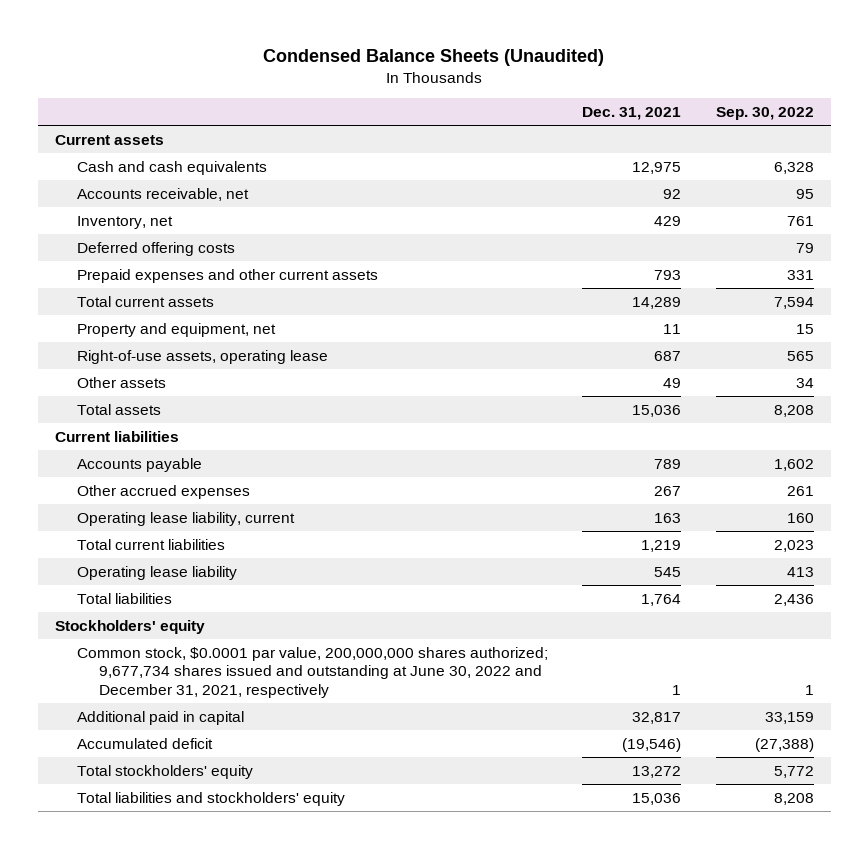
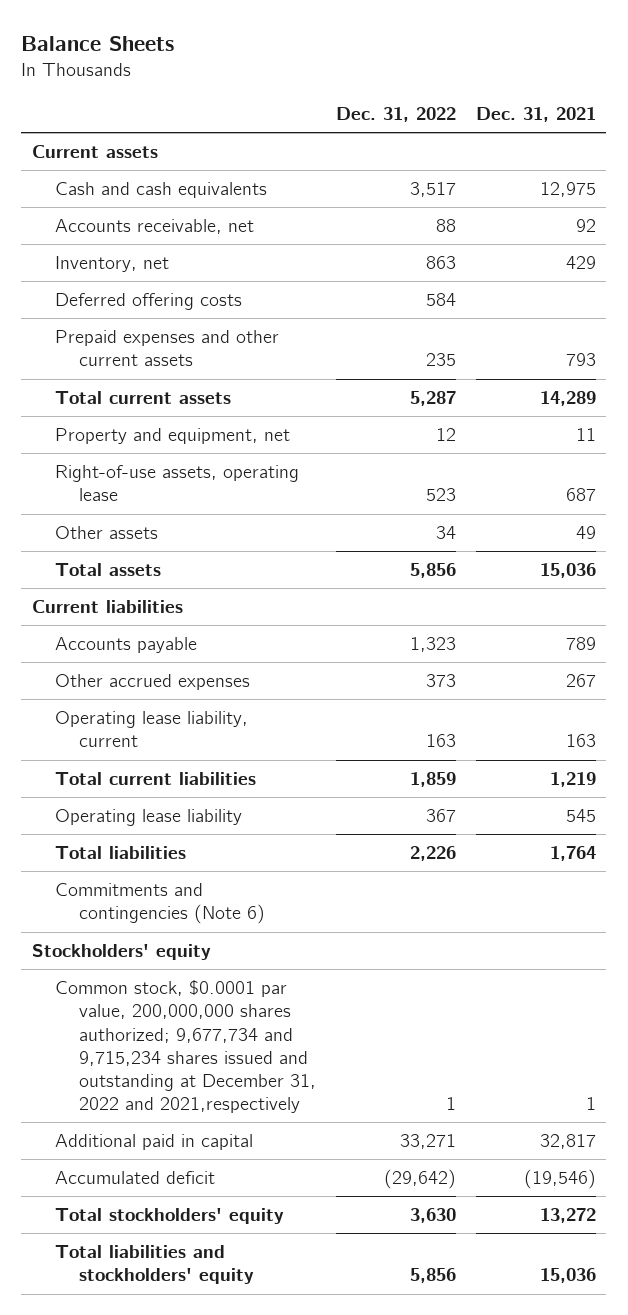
- Condensed Balance Sheets (Unaudited)
+ Balance Sheets
- | Dec. 31, 2021 | Sep. 30, 2022
+ | Dec. 31, 2022 | Dec. 31, 2021
+ Commitments and contingencies (Note 6)
- Common stock, $0.0001 par value, 200,000,000 shares authorized; 9,677,734 shares issued and outstanding at June 30, 2022 and December 31, 2021, respectively | 1 | 1
+ Common stock, $0.0001 par value, 200,000,000 shares authorized; 9,677,734 and 9,715,234 shares issued and outstanding at December 31, 2022 and 2021,respectively | 1 | 1

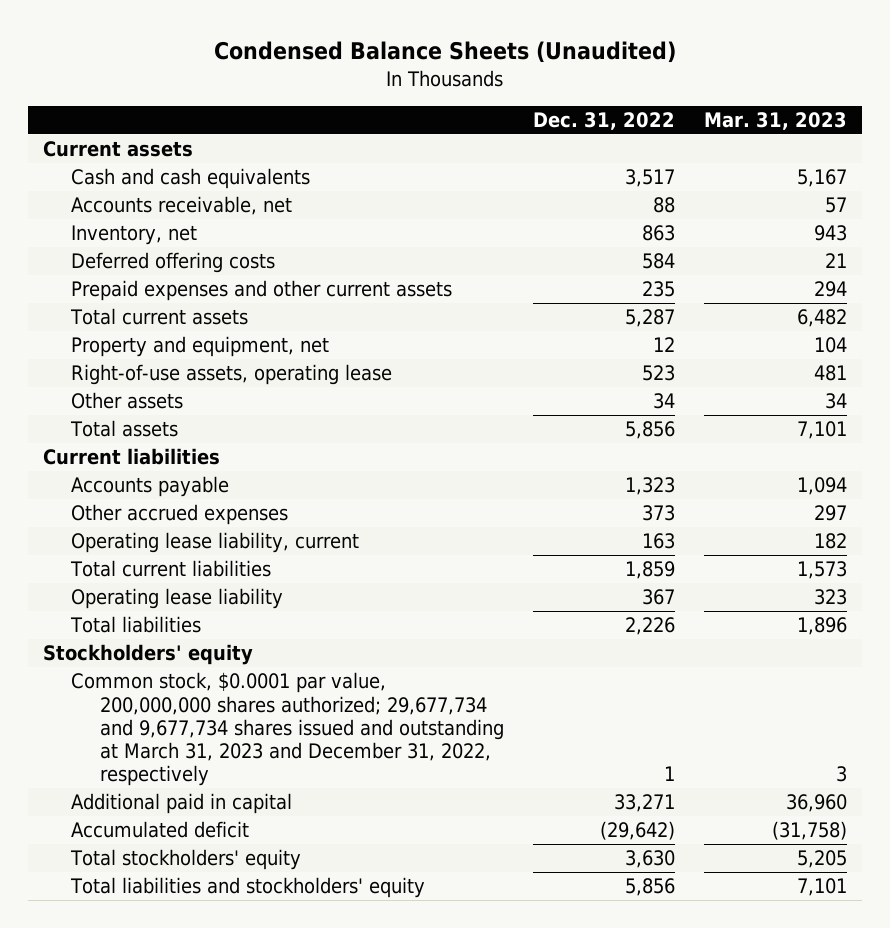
- Balance Sheets
+ Condensed Balance Sheets (Unaudited)
- | Dec. 31, 2022 | Dec. 31, 2021
+ | Dec. 31, 2022 | Mar. 31, 2023
- Commitments and contingencies (Note 6)
- Common stock, $0.0001 par value, 200,000,000 shares authorized; 9,677,734 and 9,715,234 shares issued and outstanding at December 31, 2022 and 2021,respectively | 1 | 1
+ Common stock, $0.0001 par value, 200,000,000 shares authorized; 29,677,734 and 9,677,734 shares issued and outstanding at March 31, 2023 and December 31, 2022, respectively | 1 | 3

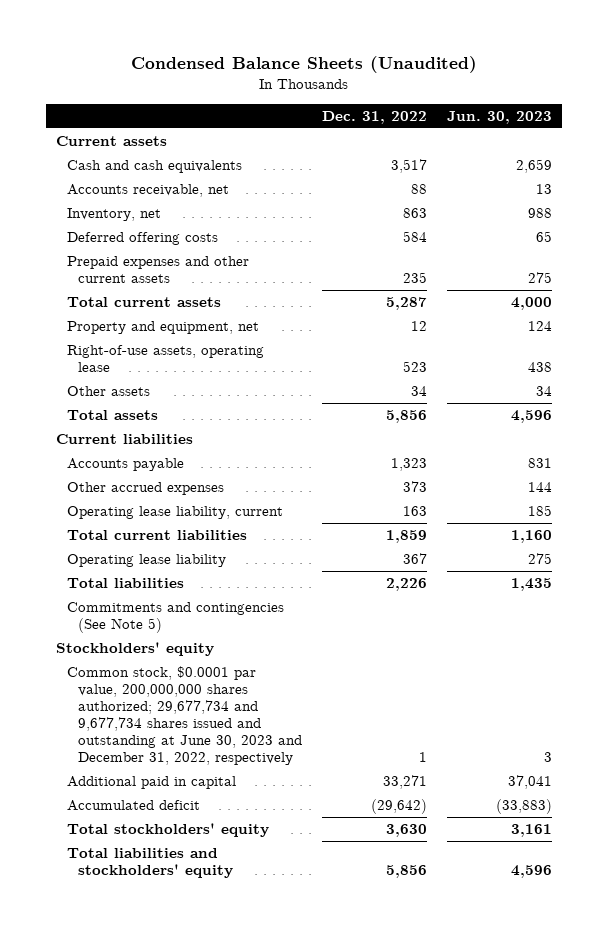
- | Dec. 31, 2022 | Mar. 31, 2023
+ | Dec. 31, 2022 | Jun. 30, 2023
+ Commitments and contingencies (See Note 5)
- Common stock, $0.0001 par value, 200,000,000 shares authorized; 29,677,734 and 9,677,734 shares issued and outstanding at March 31, 2023 and December 31, 2022, respectively | 1 | 3
+ Common stock, $0.0001 par value, 200,000,000 shares authorized; 29,677,734 and 9,677,734 shares issued and outstanding at June 30, 2023 and December 31, 2022, respectively | 1 | 3

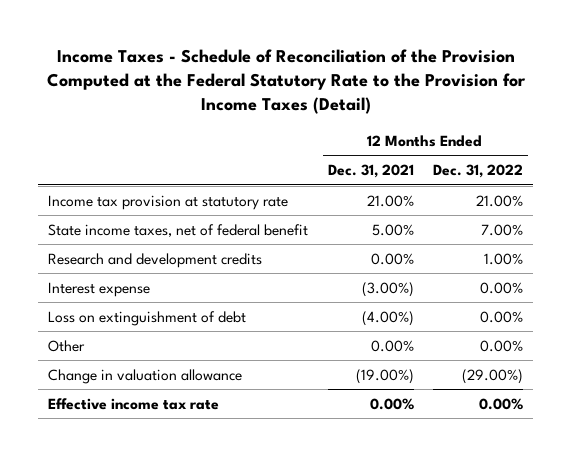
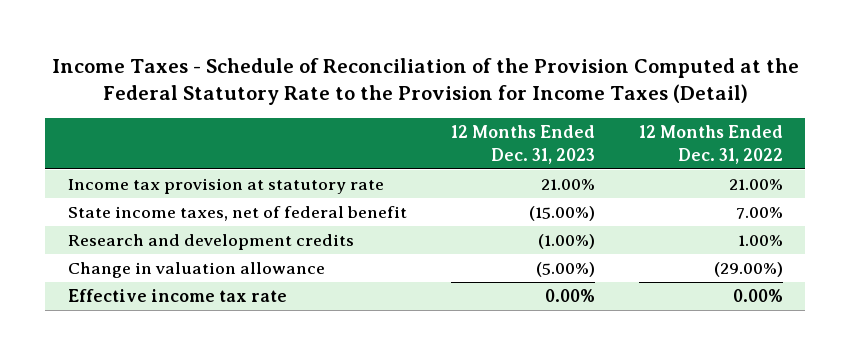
- | 12 Months Ended Dec. 31, 2021 | 12 Months Ended Dec. 31, 2022
+ | 12 Months Ended Dec. 31, 2023 | 12 Months Ended Dec. 31, 2022
- Interest expense | (3.00%) | 0.00%
- Loss on extinguishment of debt | (4.00%) | 0.00%
- Other | 0.00% | 0.00%

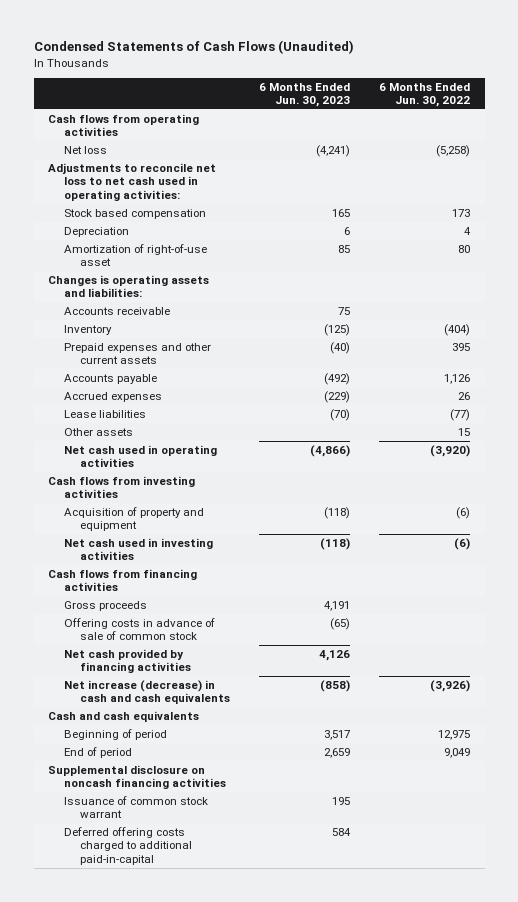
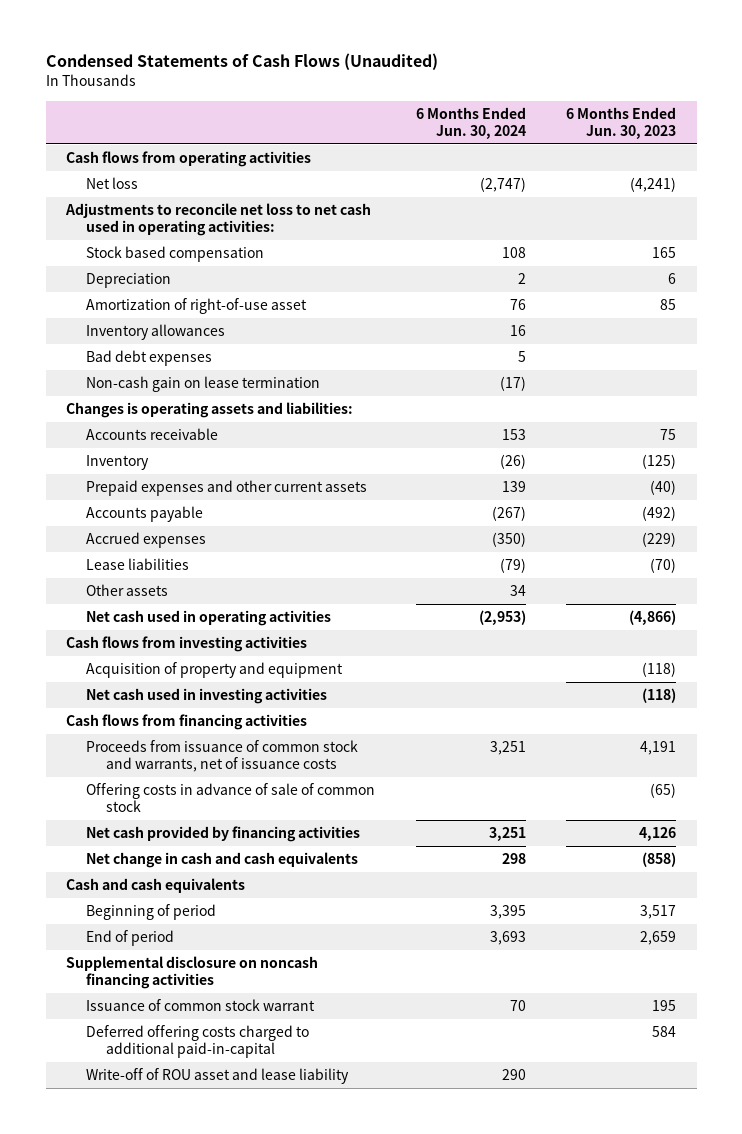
- | 6 Months Ended Jun. 30, 2023 | 6 Months Ended Jun. 30, 2022
+ | 6 Months Ended Jun. 30, 2024 | 6 Months Ended Jun. 30, 2023
+ Inventory allowances | 16 |
+ Bad debt expenses | 5 |
+ Non-cash gain on lease termination | (17) |
- Gross proceeds | 4,191 |
+ Proceeds from issuance of common stock and warrants, net of issuance costs | 3,251 | 4,191
- Net increase (decrease) in cash and cash equivalents | (858) | (3,926)
+ Net change in cash and cash equivalents | 298 | (858)
+ Write-off of ROU asset and lease liability | 290 |

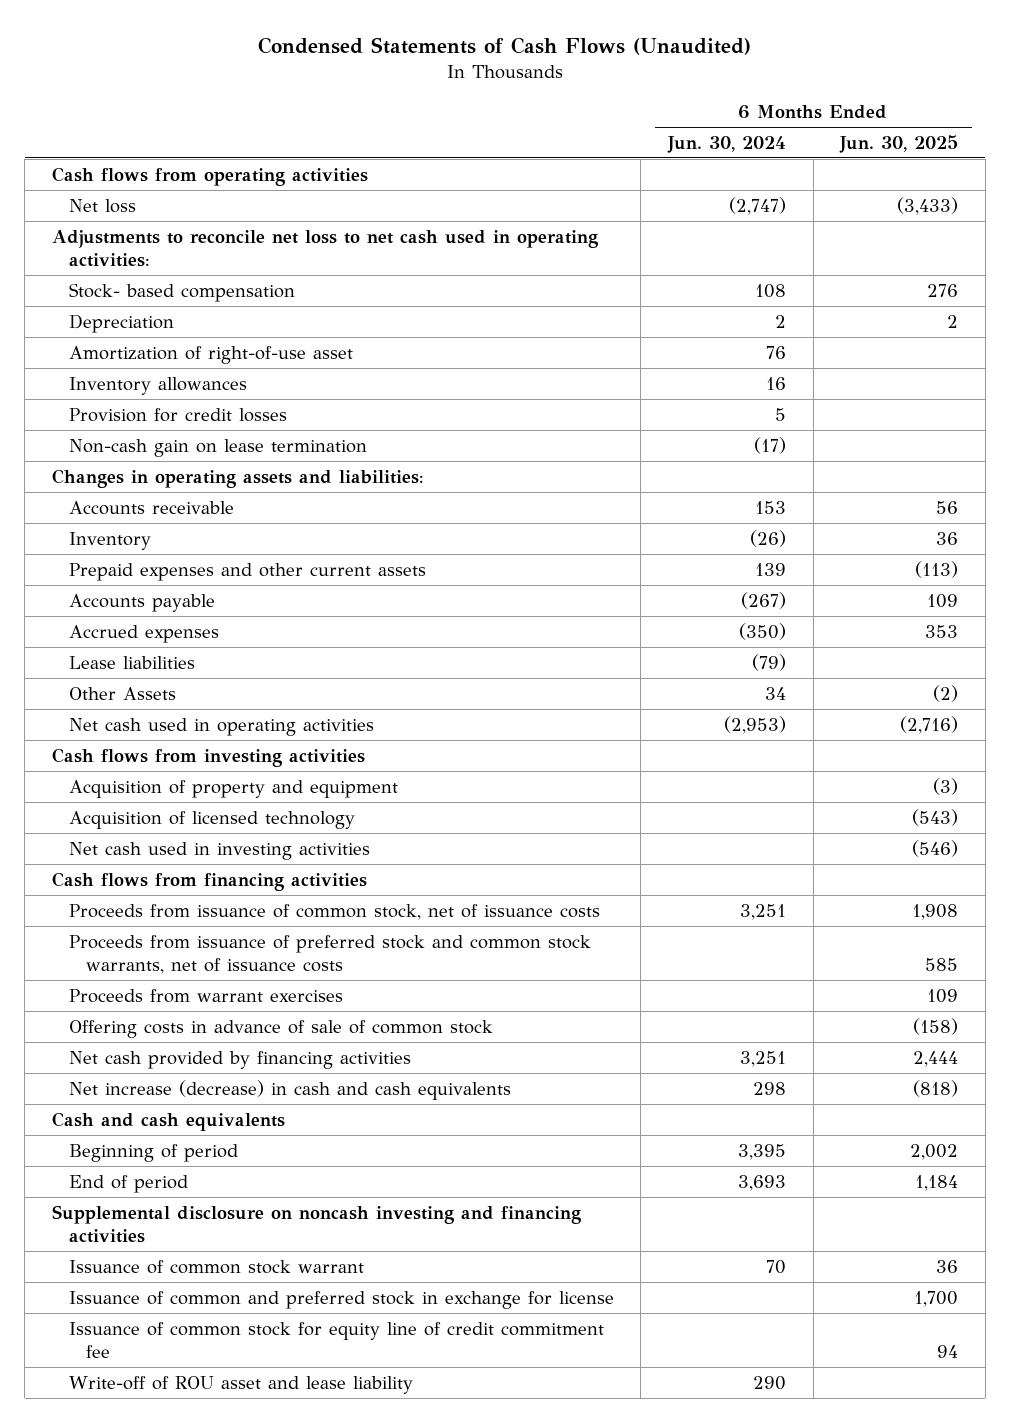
- | 6 Months Ended Jun. 30, 2024 | 6 Months Ended Jun. 30, 2023
+ | 6 Months Ended Jun. 30, 2024 | 6 Months Ended Jun. 30, 2025
- Stock based compensation | 108 | 165
+ Stock- based compensation | 108 | 276
- Bad debt expenses | 5 |
+ Provision for credit losses | 5 |
- Changes is operating assets and liabilities:
+ Changes in operating assets and liabilities:
- Other assets | 34 |
+ Other Assets | 34 | (2)
+ Acquisition of licensed technology | | (543)
- Proceeds from issuance of common stock and warrants, net of issuance costs | 3,251 | 4,191
+ Proceeds from issuance of common stock, net of issuance costs | 3,251 | 1,908
+ Proceeds from issuance of preferred stock and common stock warrants, net of issuance costs | | 585
+ Proceeds from warrant exercises | | 109
- Net change in cash and cash equivalents | 298 | (858)
+ Net increase (decrease) in cash and cash equivalents | 298 | (818)
- Supplemental disclosure on noncash financing activities
+ Supplemental disclosure on noncash investing and financing activities
- Deferred offering costs charged to additional paid-in-capital | | 584
+ Issuance of common and preferred stock in exchange for license | | 1,700
+ Issuance of common stock for equity line of credit commitment fee | | 94

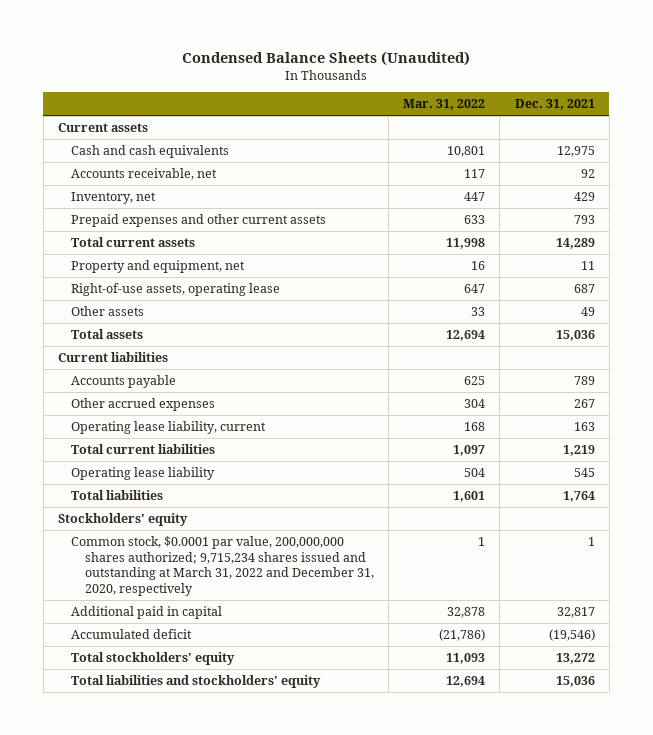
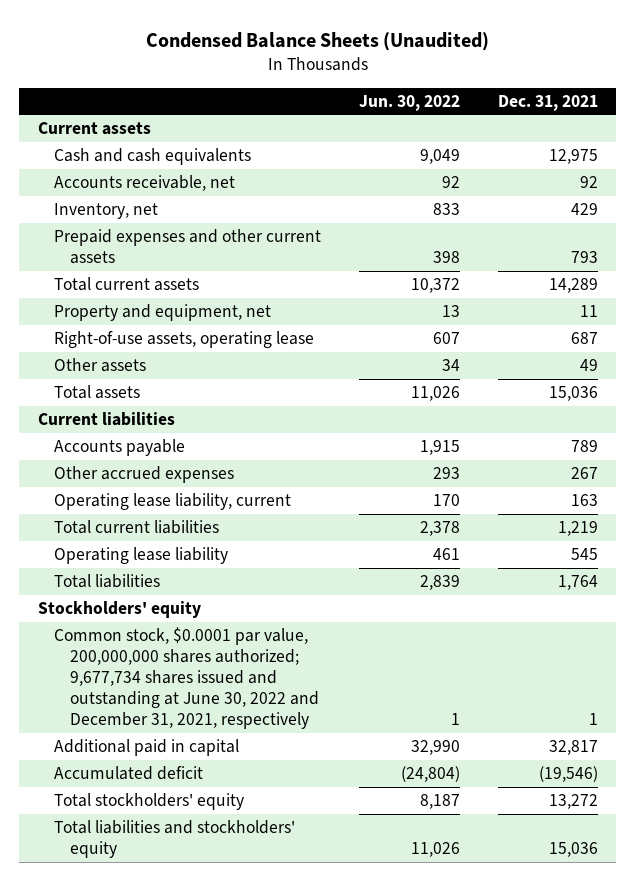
- | Mar. 31, 2022 | Dec. 31, 2021
+ | Jun. 30, 2022 | Dec. 31, 2021
- Common stock, $0.0001 par value, 200,000,000 shares authorized; 9,715,234 shares issued and outstanding at March 31, 2022 and December 31, 2020, respectively | 1 | 1
+ Common stock, $0.0001 par value, 200,000,000 shares authorized; 9,677,734 shares issued and outstanding at June 30, 2022 and December 31, 2021, respectively | 1 | 1

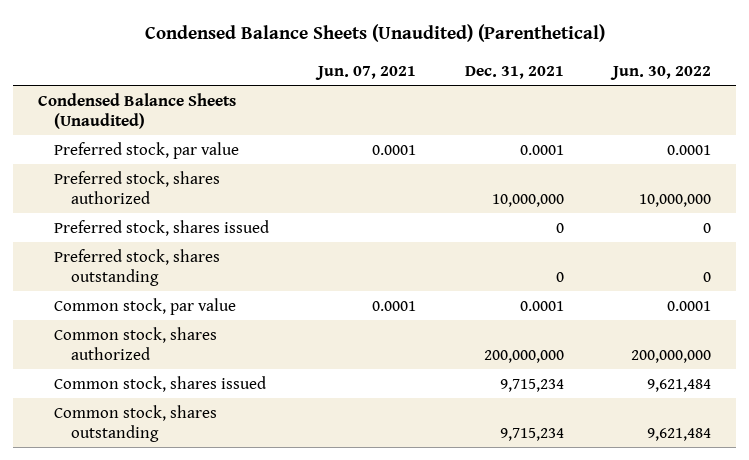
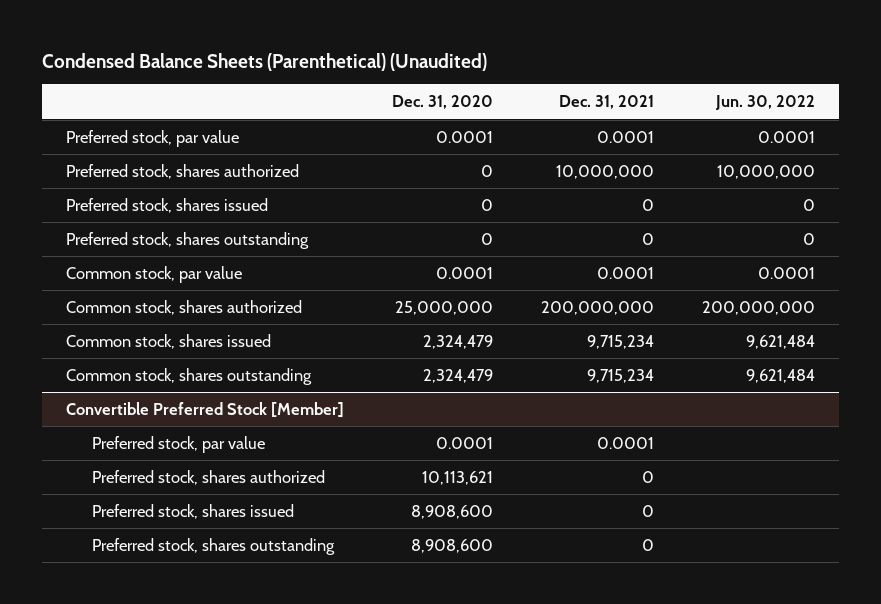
- Condensed Balance Sheets (Unaudited) (Parenthetical)
+ Condensed Balance Sheets (Parenthetical) (Unaudited)
- | Jun. 07, 2021 | Dec. 31, 2021 | Jun. 30, 2022
+ | Dec. 31, 2020 | Dec. 31, 2021 | Jun. 30, 2022
- Condensed Balance Sheets (Unaudited)
+ Convertible Preferred Stock [Member]
+ Preferred stock, par value | 0.0001 | 0.0001 |
+ Preferred stock, shares authorized | 10,113,621 | 0 |
+ Preferred stock, shares issued | 8,908,600 | 0 |
+ Preferred stock, shares outstanding | 8,908,600 | 0 |

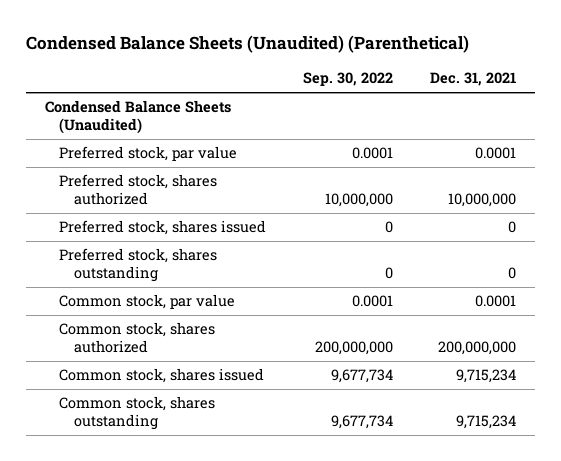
- Condensed Balance Sheets (Parenthetical) (Unaudited)
+ Condensed Balance Sheets (Unaudited) (Parenthetical)
- | Dec. 31, 2020 | Dec. 31, 2021 | Jun. 30, 2022
+ | Sep. 30, 2022 | Dec. 31, 2021
+ Condensed Balance Sheets (Unaudited)
- Convertible Preferred Stock [Member]
- Preferred stock, par value | 0.0001 | 0.0001 |
- Preferred stock, shares authorized | 10,113,621 | 0 |
- Preferred stock, shares issued | 8,908,600 | 0 |
- Preferred stock, shares outstanding | 8,908,600 | 0 |

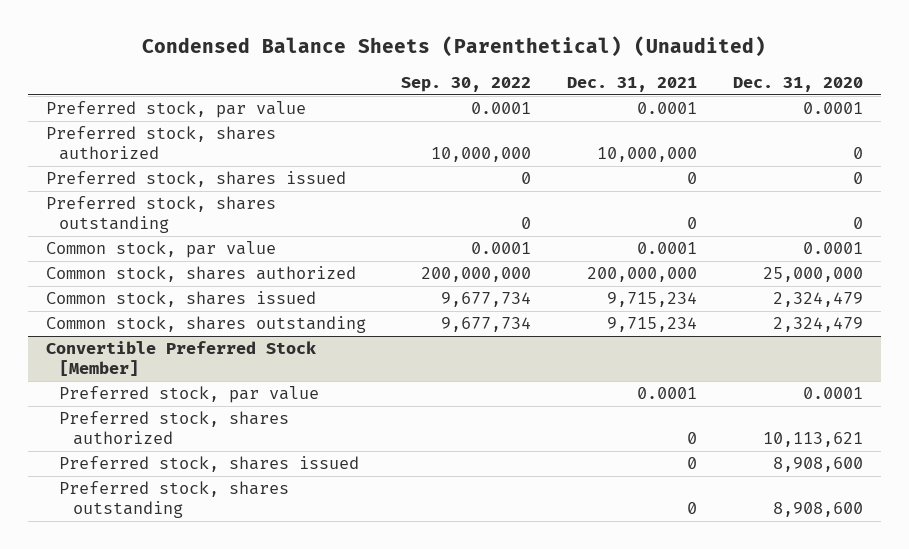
- Condensed Balance Sheets (Unaudited) (Parenthetical)
+ Condensed Balance Sheets (Parenthetical) (Unaudited)
- | Sep. 30, 2022 | Dec. 31, 2021
+ | Sep. 30, 2022 | Dec. 31, 2021 | Dec. 31, 2020
- Condensed Balance Sheets (Unaudited)
+ Convertible Preferred Stock [Member]
+ Preferred stock, par value | | 0.0001 | 0.0001
+ Preferred stock, shares authorized | | 0 | 10,113,621
+ Preferred stock, shares issued | | 0 | 8,908,600
+ Preferred stock, shares outstanding | | 0 | 8,908,600

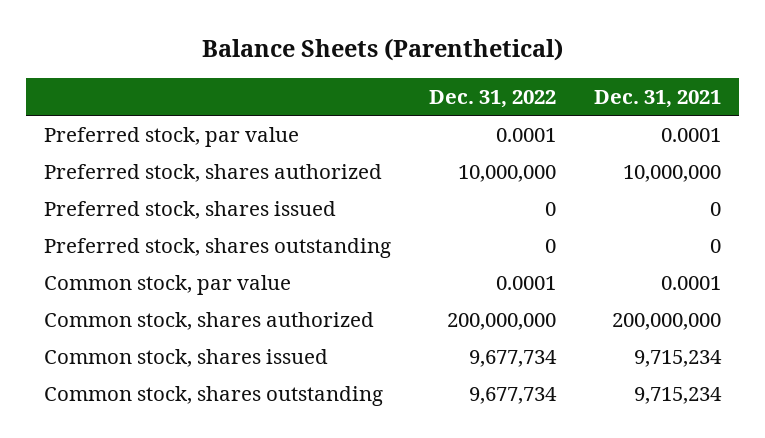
- Condensed Balance Sheets (Parenthetical) (Unaudited)
+ Balance Sheets (Parenthetical)
- | Sep. 30, 2022 | Dec. 31, 2021 | Dec. 31, 2020
+ | Dec. 31, 2022 | Dec. 31, 2021
- Convertible Preferred Stock [Member]
- Preferred stock, par value | | 0.0001 | 0.0001
- Preferred stock, shares authorized | | 0 | 10,113,621
- Preferred stock, shares issued | | 0 | 8,908,600
- Preferred stock, shares outstanding | | 0 | 8,908,600

